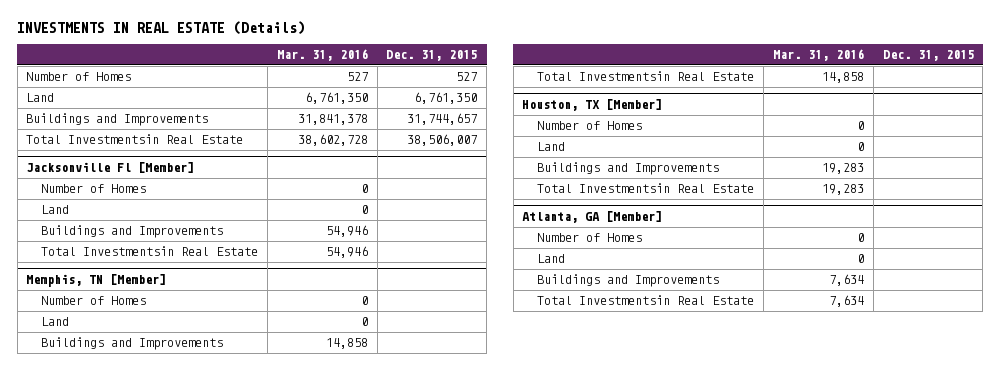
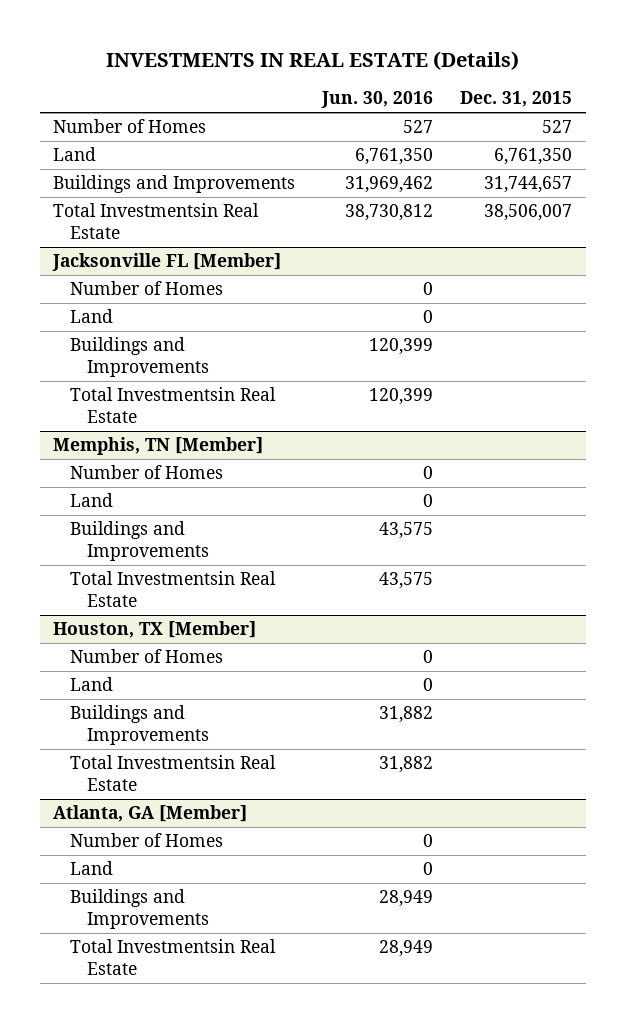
- | Mar. 31, 2016 | Dec. 31, 2015
+ | Jun. 30, 2016 | Dec. 31, 2015
- Jacksonville Fl [Member]
+ Jacksonville FL [Member]

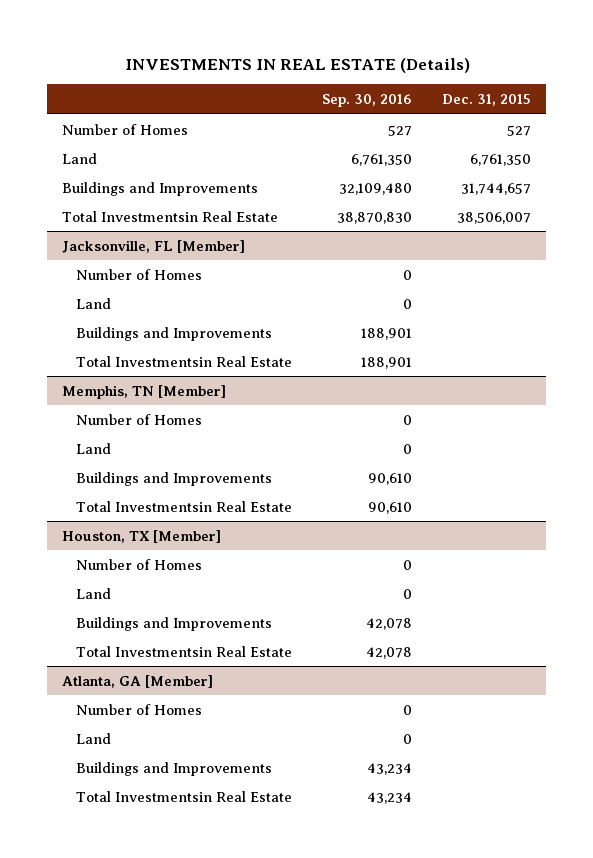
- | Jun. 30, 2016 | Dec. 31, 2015
+ | Sep. 30, 2016 | Dec. 31, 2015
- Jacksonville FL [Member]
+ Jacksonville, FL [Member]

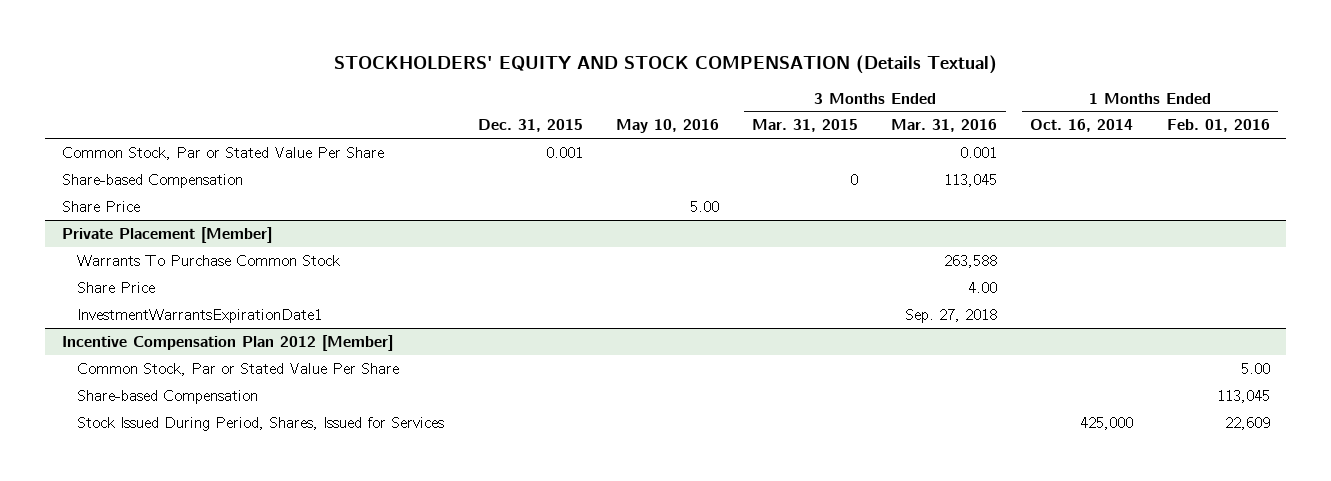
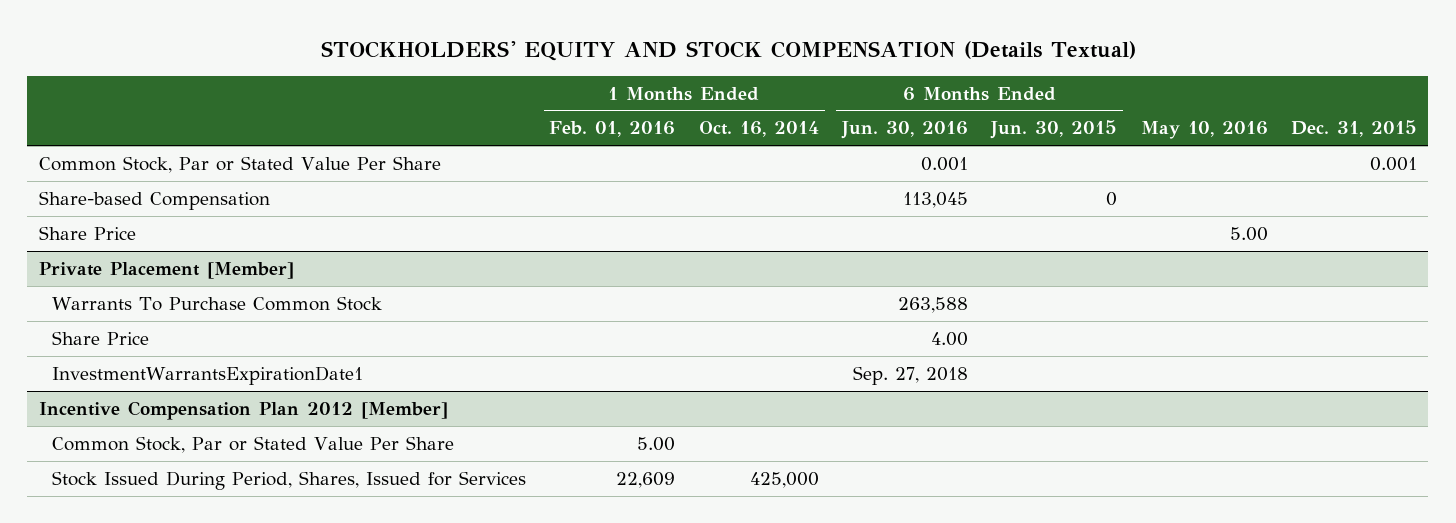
- | Dec. 31, 2015 | May 10, 2016 | 3 Months Ended Mar. 31, 2015 | 3 Months Ended Mar. 31, 2016 | 1 Months Ended Oct. 16, 2014 | 1 Months Ended Feb. 01, 2016
+ | 1 Months Ended Feb. 01, 2016 | 1 Months Ended Oct. 16, 2014 | 6 Months Ended Jun. 30, 2016 | 6 Months Ended Jun. 30, 2015 | May 10, 2016 | Dec. 31, 2015
@ Incentive Compensation Plan 2012 [Member]
- Share-based Compensation | | | | | | 113,045

